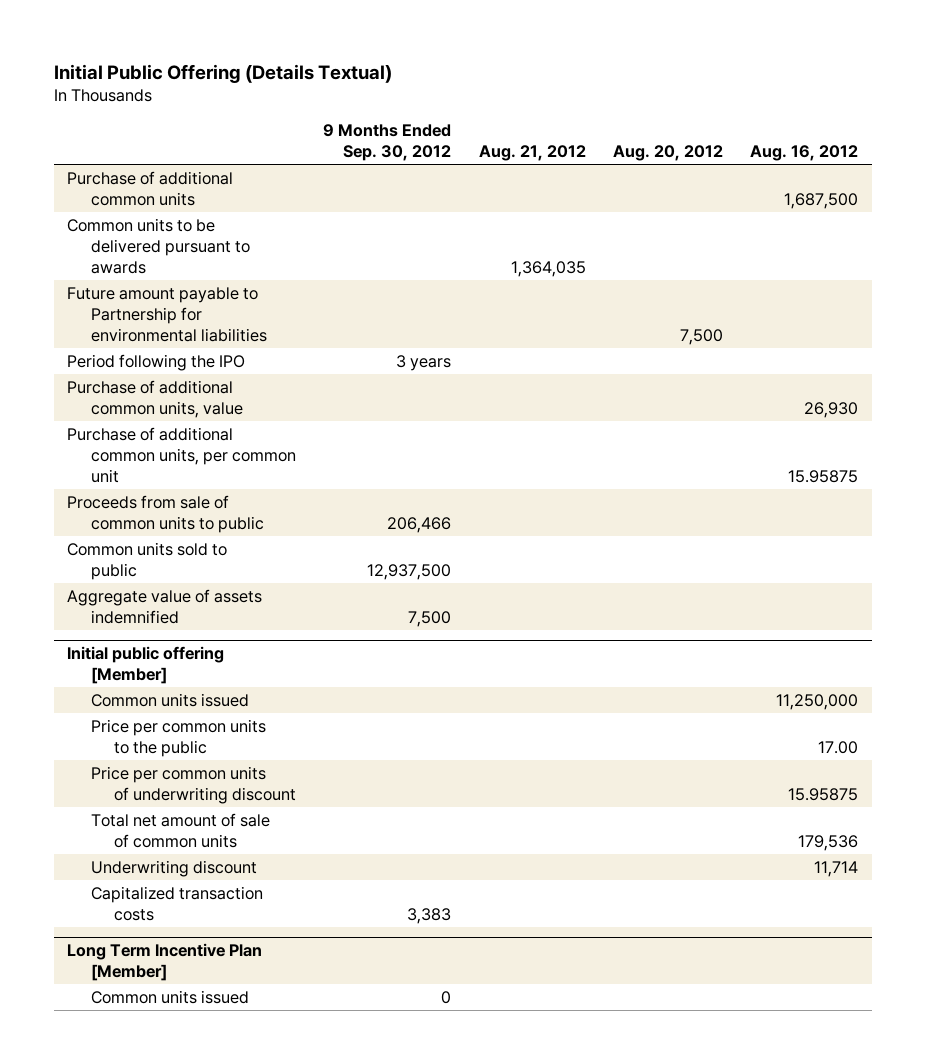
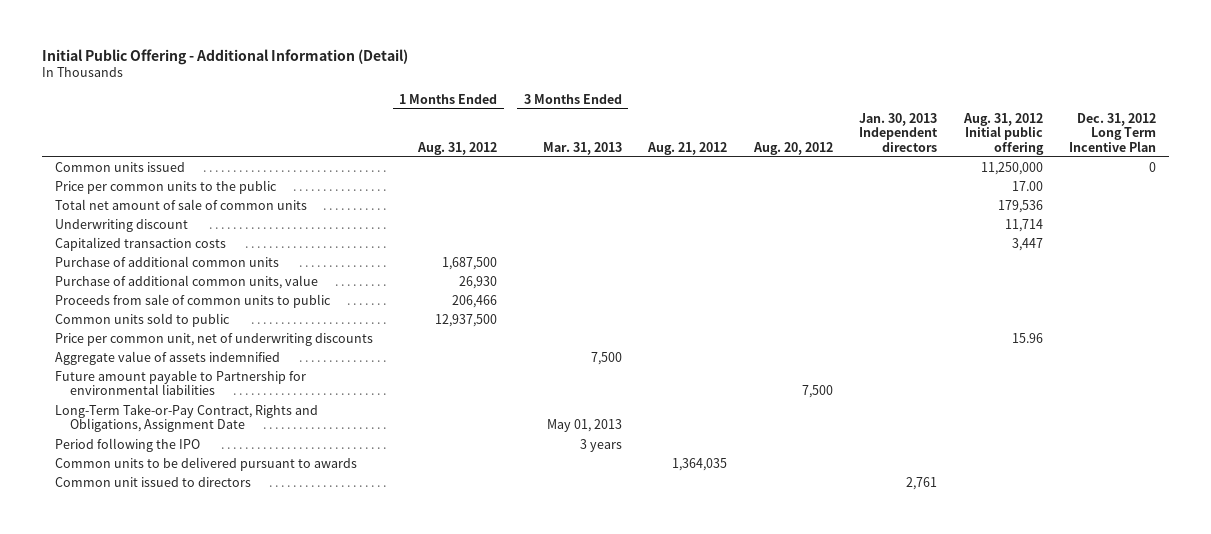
- Initial Public Offering (Details Textual)
+ Initial Public Offering - Additional Information (Detail)
- | 9 Months Ended Sep. 30, 2012 | Aug. 21, 2012 | Aug. 20, 2012 | Aug. 16, 2012
+ | 1 Months Ended Aug. 31, 2012 | 3 Months Ended Mar. 31, 2013 | Aug. 21, 2012 | Aug. 20, 2012 | Jan. 30, 2013 Independent directors | Aug. 31, 2012 Initial public offering | Dec. 31, 2012 Long Term Incentive Plan
+ Common units issued | | | | | | 11,250,000 | 0
+ Price per common units to the public | | | | | | 17.00 |
+ Total net amount of sale of common units | | | | | | 179,536 |
+ Underwriting discount | | | | | | 11,714 |
+ Capitalized transaction costs | | | | | | 3,447 |
- Purchase of additional common units, per common unit | | | | 15.95875
+ Price per common unit, net of underwriting discounts | | | | | | 15.96 |
- Initial public offering [Member]
- Common units issued | | | | 11,250,000
- Price per common units to the public | | | | 17.00
- Price per common units of underwriting discount | | | | 15.95875
- Total net amount of sale of common units | | | | 179,536
- Underwriting discount | | | | 11,714
- Capitalized transaction costs | 3,383 | | |
- Long Term Incentive Plan [Member]
- Common units issued | 0 | | |
moved down: Future amount payable to Partnership for environmental liabilities | | | | 7,500 | | |
+ Long-Term Take-or-Pay Contract, Rights and Obligations, Assignment Date | | May 01, 2013 | | | | |
moved down: Period following the IPO | | 3 years | | | | |
moved down: Common units to be delivered pursuant to awards | | | 1,364,035 | | | |
+ Common unit issued to directors | | | | | 2,761 | |

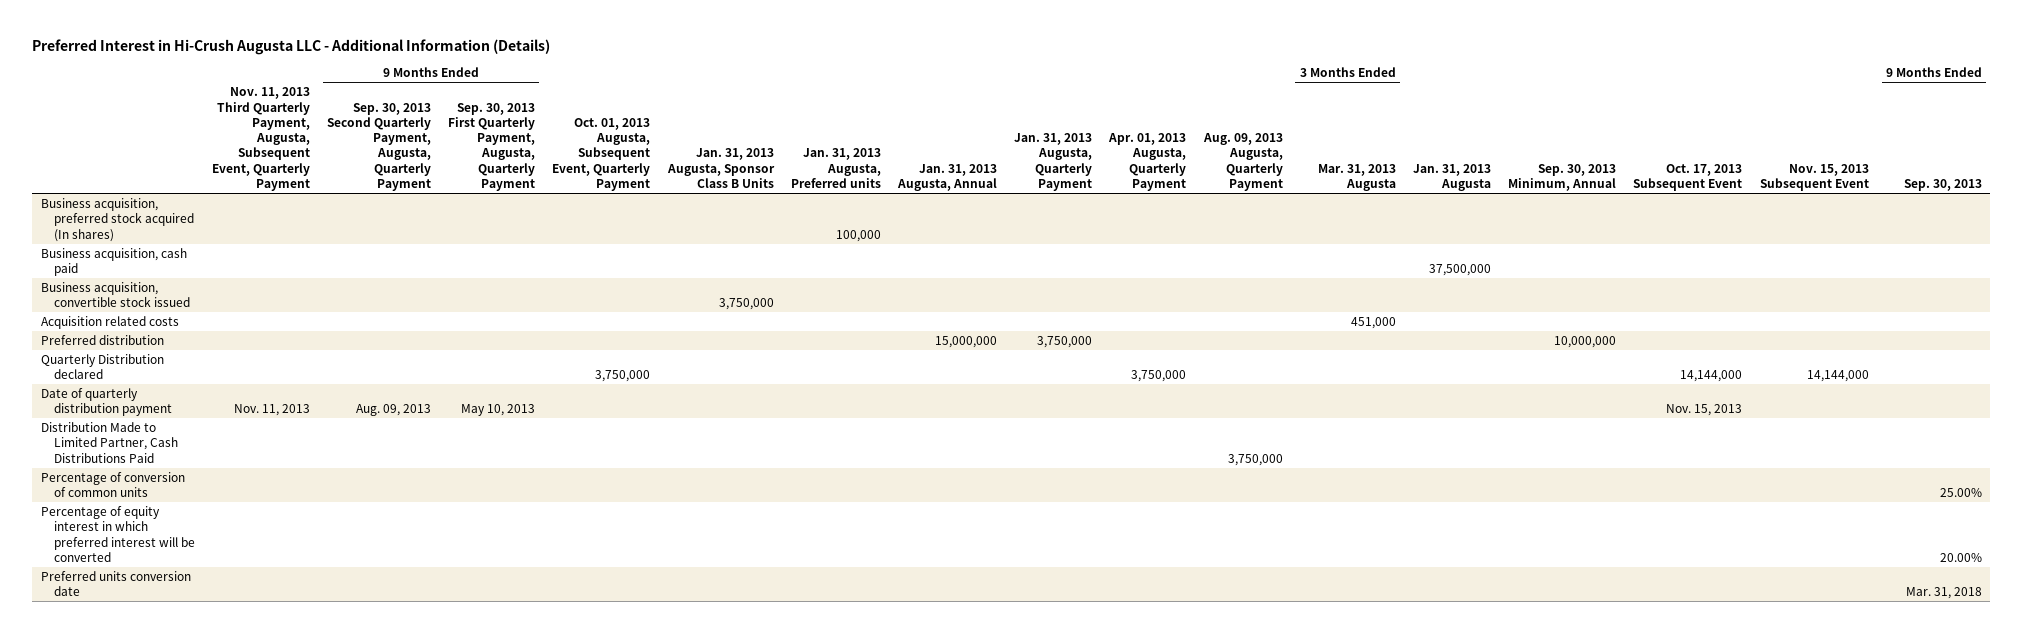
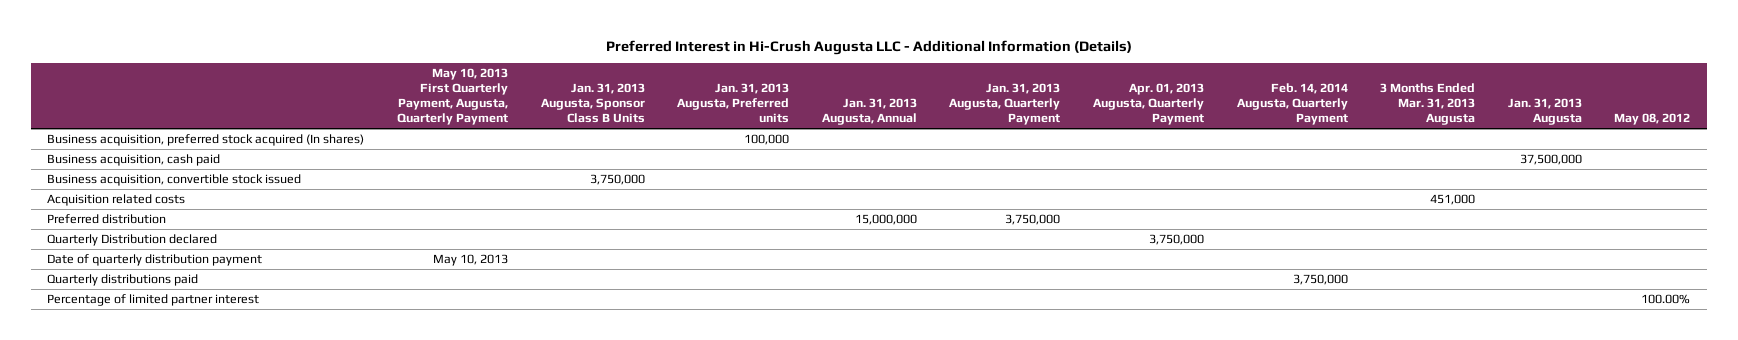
- | Nov. 11, 2013 Third Quarterly Payment, Augusta, Subsequent Event, Quarterly Payment | 9 Months Ended Sep. 30, 2013 Second Quarterly Payment, Augusta, Quarterly Payment | 9 Months Ended Sep. 30, 2013 First Quarterly Payment, Augusta, Quarterly Payment | Oct. 01, 2013 Augusta, Subsequent Event, Quarterly Payment | Jan. 31, 2013 Augusta, Sponsor Class B Units | Jan. 31, 2013 Augusta, Preferred units | Jan. 31, 2013 Augusta, Annual | Jan. 31, 2013 Augusta, Quarterly Payment | Apr. 01, 2013 Augusta, Quarterly Payment | Aug. 09, 2013 Augusta, Quarterly Payment | 3 Months Ended Mar. 31, 2013 Augusta | Jan. 31, 2013 Augusta | Sep. 30, 2013 Minimum, Annual | Oct. 17, 2013 Subsequent Event | Nov. 15, 2013 Subsequent Event | 9 Months Ended Sep. 30, 2013
+ | May 10, 2013 First Quarterly Payment, Augusta, Quarterly Payment | Jan. 31, 2013 Augusta, Sponsor Class B Units | Jan. 31, 2013 Augusta, Preferred units | Jan. 31, 2013 Augusta, Annual | Jan. 31, 2013 Augusta, Quarterly Payment | Apr. 01, 2013 Augusta, Quarterly Payment | Feb. 14, 2014 Augusta, Quarterly Payment | 3 Months Ended Mar. 31, 2013 Augusta | Jan. 31, 2013 Augusta | May 08, 2012
- Distribution Made to Limited Partner, Cash Distributions Paid | | | | | | | | | | 3,750,000 | | | | | |
- Percentage of conversion of common units | | | | | | | | | | | | | | | | 25.00%
- Percentage of equity interest in which preferred interest will be converted | | | | | | | | | | | | | | | | 20.00%
- Preferred units conversion date | | | | | | | | | | | | | | | | Mar. 31, 2018
+ Quarterly distributions paid | | | | | | | 3,750,000 | | |
+ Percentage of limited partner interest | | | | | | | | | | 100.00%

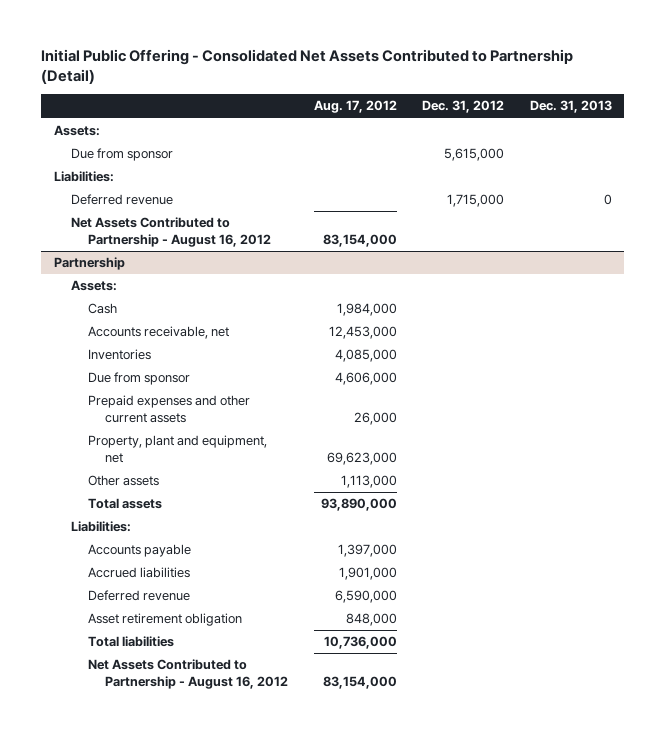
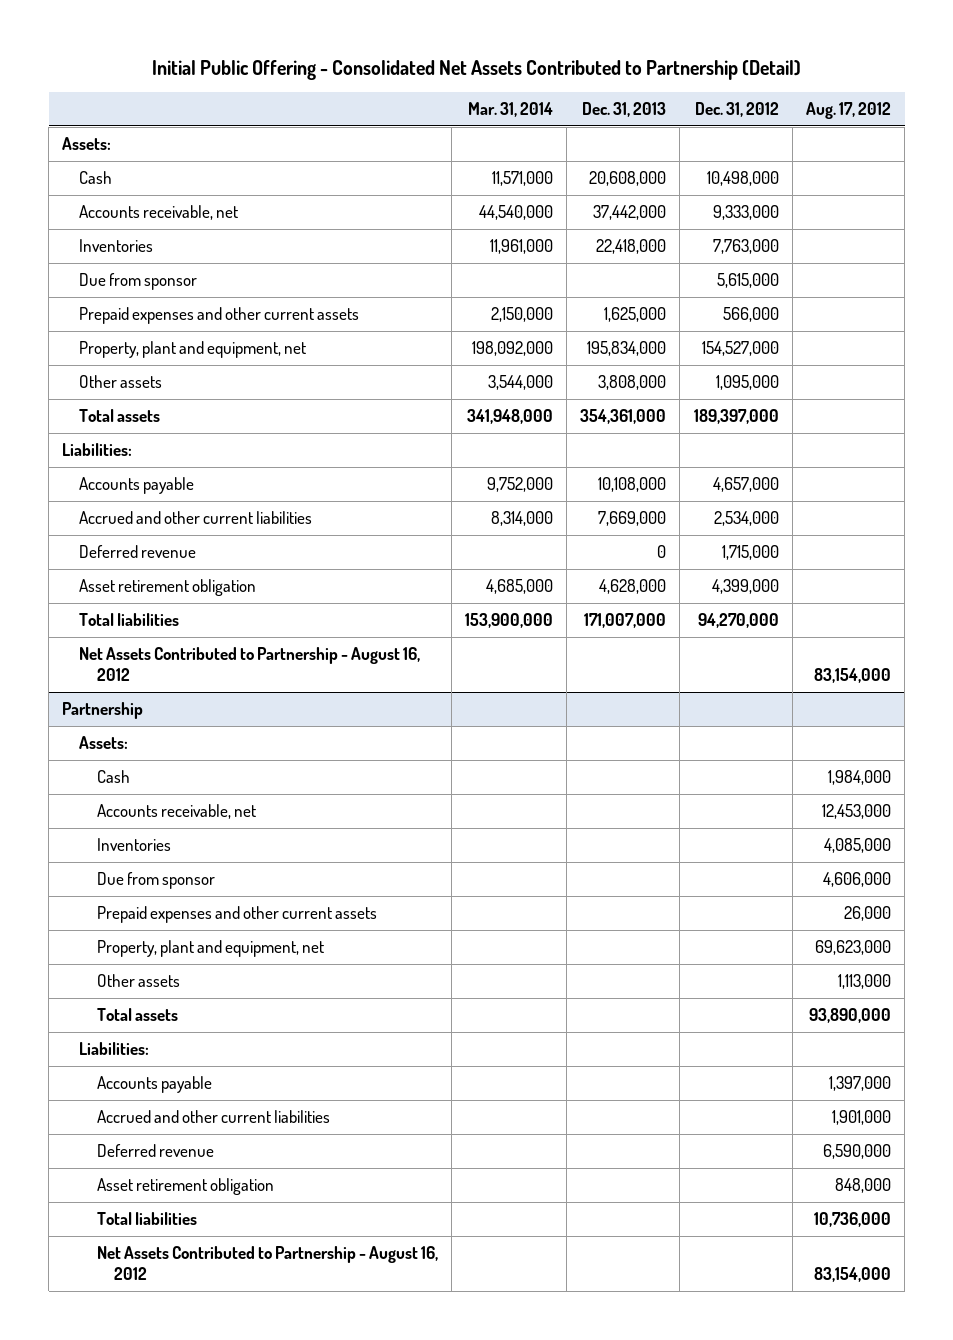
- | Aug. 17, 2012 | Dec. 31, 2012 | Dec. 31, 2013
+ | Mar. 31, 2014 | Dec. 31, 2013 | Dec. 31, 2012 | Aug. 17, 2012
+ Cash | 11,571,000 | 20,608,000 | 10,498,000 |
+ Accounts receivable, net | 44,540,000 | 37,442,000 | 9,333,000 |
+ Inventories | 11,961,000 | 22,418,000 | 7,763,000 |
+ Prepaid expenses and other current assets | 2,150,000 | 1,625,000 | 566,000 |
+ Property, plant and equipment, net | 198,092,000 | 195,834,000 | 154,527,000 |
+ Other assets | 3,544,000 | 3,808,000 | 1,095,000 |
+ Total assets | 341,948,000 | 354,361,000 | 189,397,000 |
+ Accounts payable | 9,752,000 | 10,108,000 | 4,657,000 |
+ Accrued and other current liabilities | 8,314,000 | 7,669,000 | 2,534,000 |
+ Asset retirement obligation | 4,685,000 | 4,628,000 | 4,399,000 |
+ Total liabilities | 153,900,000 | 171,007,000 | 94,270,000 |
@ Partnership
- Accrued liabilities | 1,901,000 | |
+ Accrued and other current liabilities | | | | 1,901,000

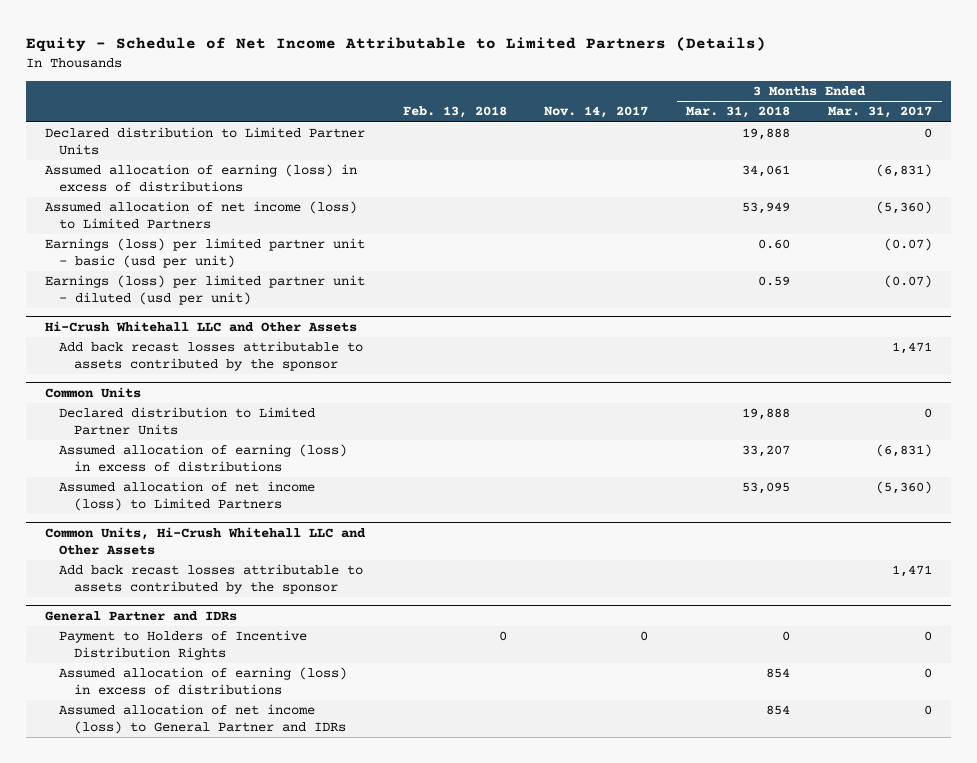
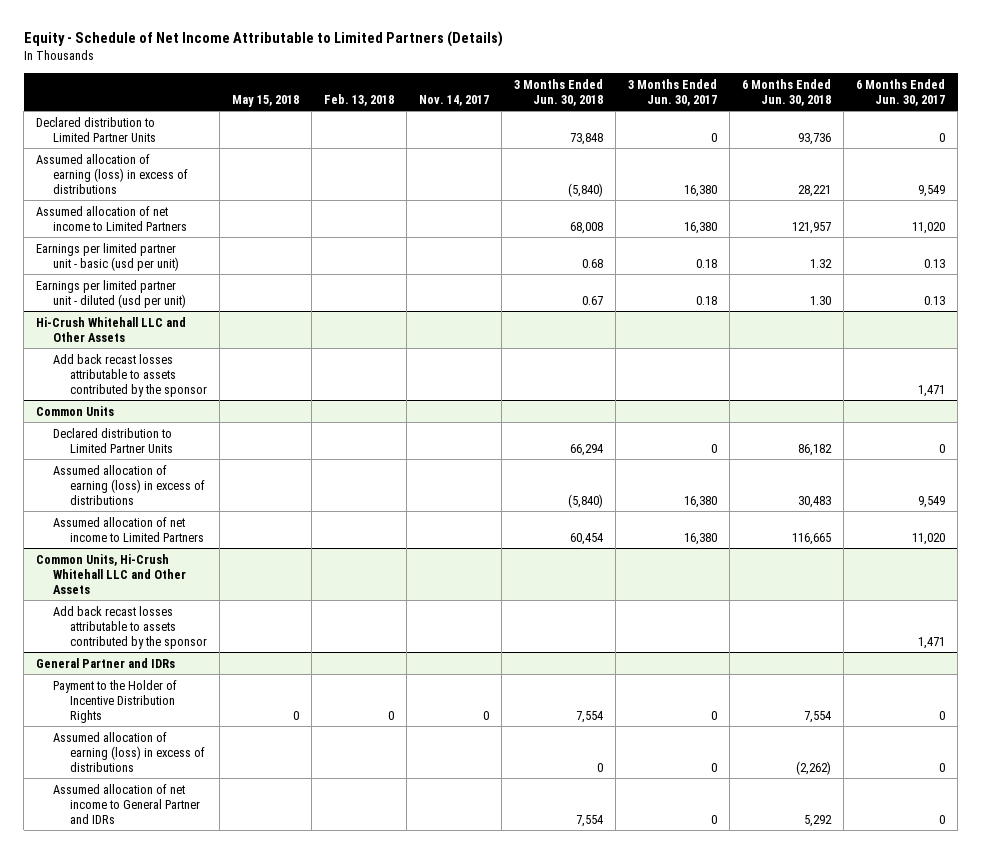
- | Feb. 13, 2018 | Nov. 14, 2017 | 3 Months Ended Mar. 31, 2018 | 3 Months Ended Mar. 31, 2017
+ | May 15, 2018 | Feb. 13, 2018 | Nov. 14, 2017 | 3 Months Ended Jun. 30, 2018 | 3 Months Ended Jun. 30, 2017 | 6 Months Ended Jun. 30, 2018 | 6 Months Ended Jun. 30, 2017
- Assumed allocation of net income (loss) to Limited Partners | | | 53,949 | (5,360)
- Earnings (loss) per limited partner unit - basic (usd per unit) | | | 0.60 | (0.07)
- Earnings (loss) per limited partner unit - diluted (usd per unit) | | | 0.59 | (0.07)
+ Assumed allocation of net income to Limited Partners | | | | 68,008 | 16,380 | 121,957 | 11,020
+ Earnings per limited partner unit - basic (usd per unit) | | | | 0.68 | 0.18 | 1.32 | 0.13
+ Earnings per limited partner unit - diluted (usd per unit) | | | | 0.67 | 0.18 | 1.30 | 0.13
@ Common Units
- Assumed allocation of net income (loss) to Limited Partners | | | 53,095 | (5,360)
+ Assumed allocation of net income to Limited Partners | | | | 60,454 | 16,380 | 116,665 | 11,020
@ General Partner and IDRs
- Payment to Holders of Incentive Distribution Rights | 0 | 0 | 0 | 0
+ Payment to the Holder of Incentive Distribution Rights | 0 | 0 | 0 | 7,554 | 0 | 7,554 | 0
- Assumed allocation of net income (loss) to General Partner and IDRs | | | 854 | 0
+ Assumed allocation of net income to General Partner and IDRs | | | | 7,554 | 0 | 5,292 | 0

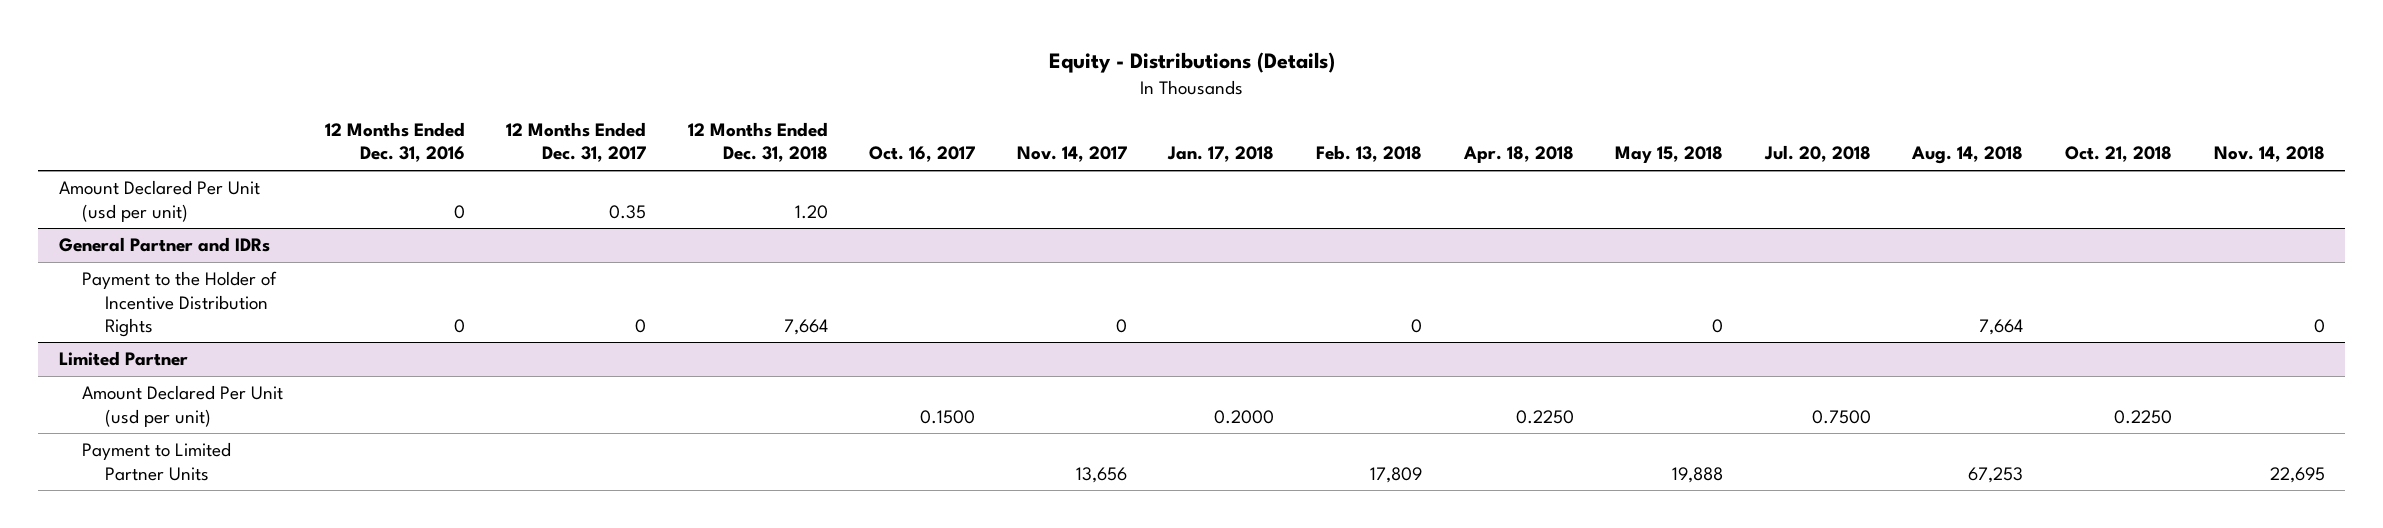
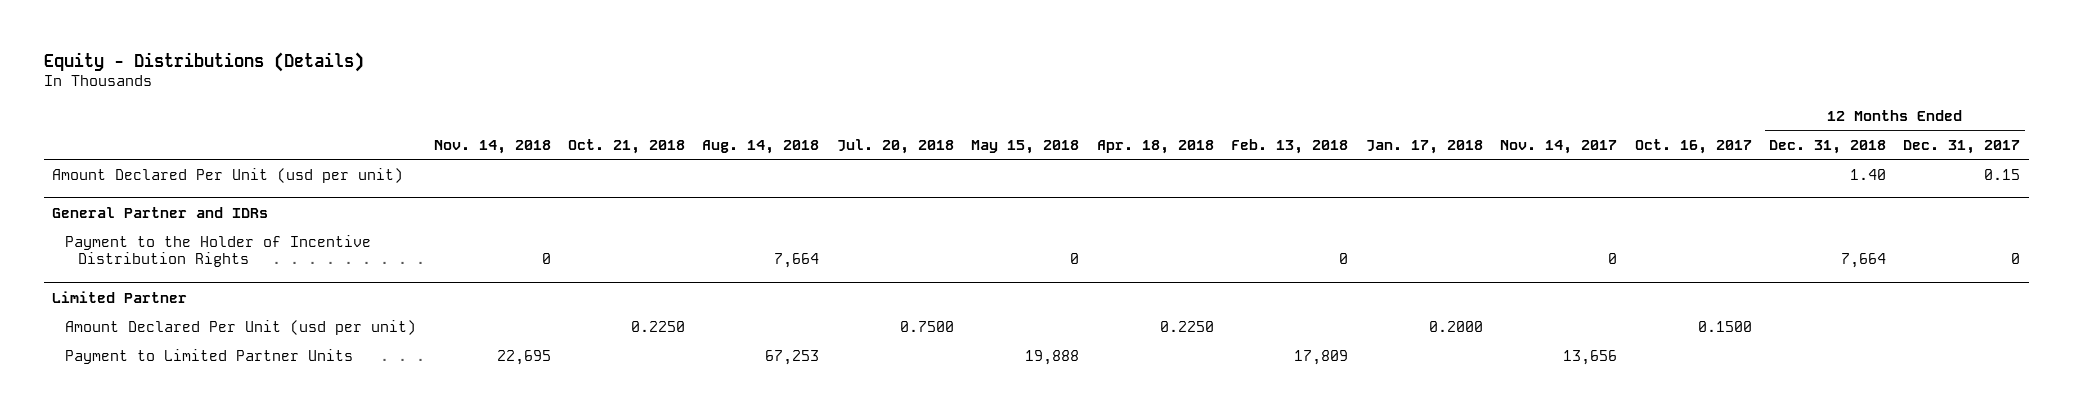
- | 12 Months Ended Dec. 31, 2016 | 12 Months Ended Dec. 31, 2017 | 12 Months Ended Dec. 31, 2018 | Oct. 16, 2017 | Nov. 14, 2017 | Jan. 17, 2018 | Feb. 13, 2018 | Apr. 18, 2018 | May 15, 2018 | Jul. 20, 2018 | Aug. 14, 2018 | Oct. 21, 2018 | Nov. 14, 2018
+ | Nov. 14, 2018 | Oct. 21, 2018 | Aug. 14, 2018 | Jul. 20, 2018 | May 15, 2018 | Apr. 18, 2018 | Feb. 13, 2018 | Jan. 17, 2018 | Nov. 14, 2017 | Oct. 16, 2017 | 12 Months Ended Dec. 31, 2018 | 12 Months Ended Dec. 31, 2017
- Amount Declared Per Unit (usd per unit) | 0 | 0.35 | 1.20 | | | | | | | | | |
+ Amount Declared Per Unit (usd per unit) | | | | | | | | | | | 1.40 | 0.15

